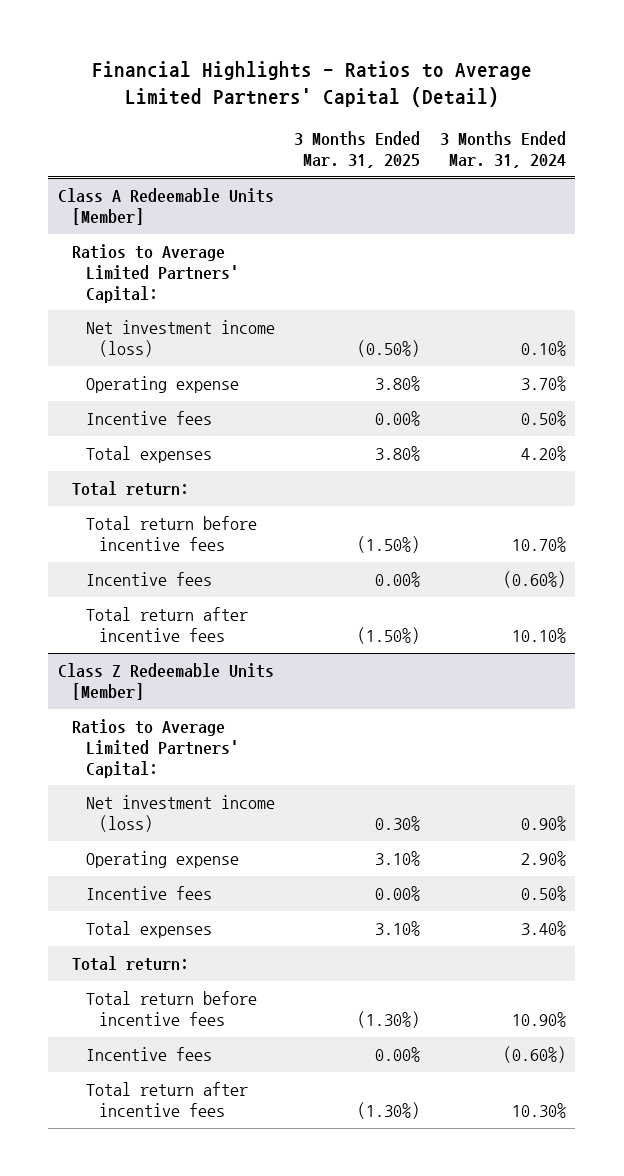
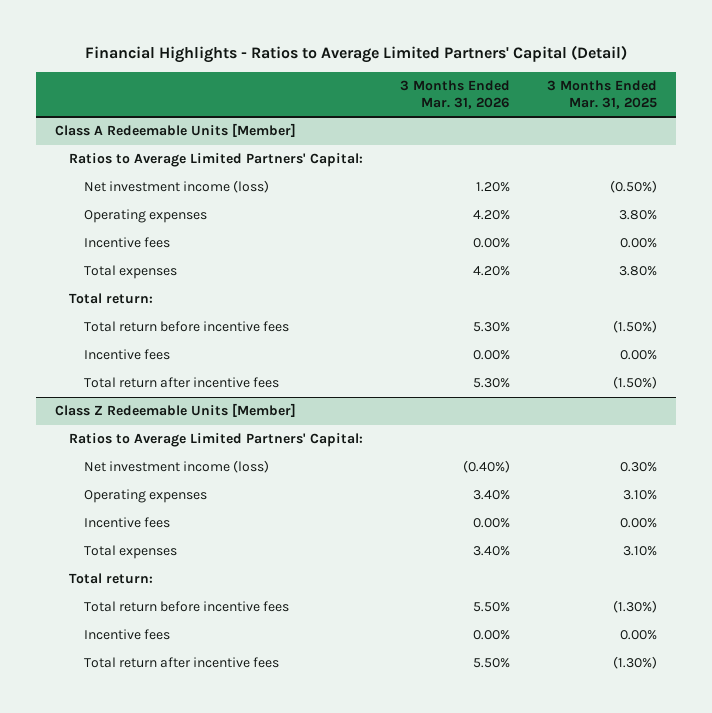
- | 3 Months Ended Mar. 31, 2025 | 3 Months Ended Mar. 31, 2024
+ | 3 Months Ended Mar. 31, 2026 | 3 Months Ended Mar. 31, 2025
@ Class A Redeemable Units [Member]
- Operating expense | 3.80% | 3.70%
+ Operating expenses | 4.20% | 3.80%
@ Class Z Redeemable Units [Member]
- Operating expense | 3.10% | 2.90%
+ Operating expenses | 3.40% | 3.10%

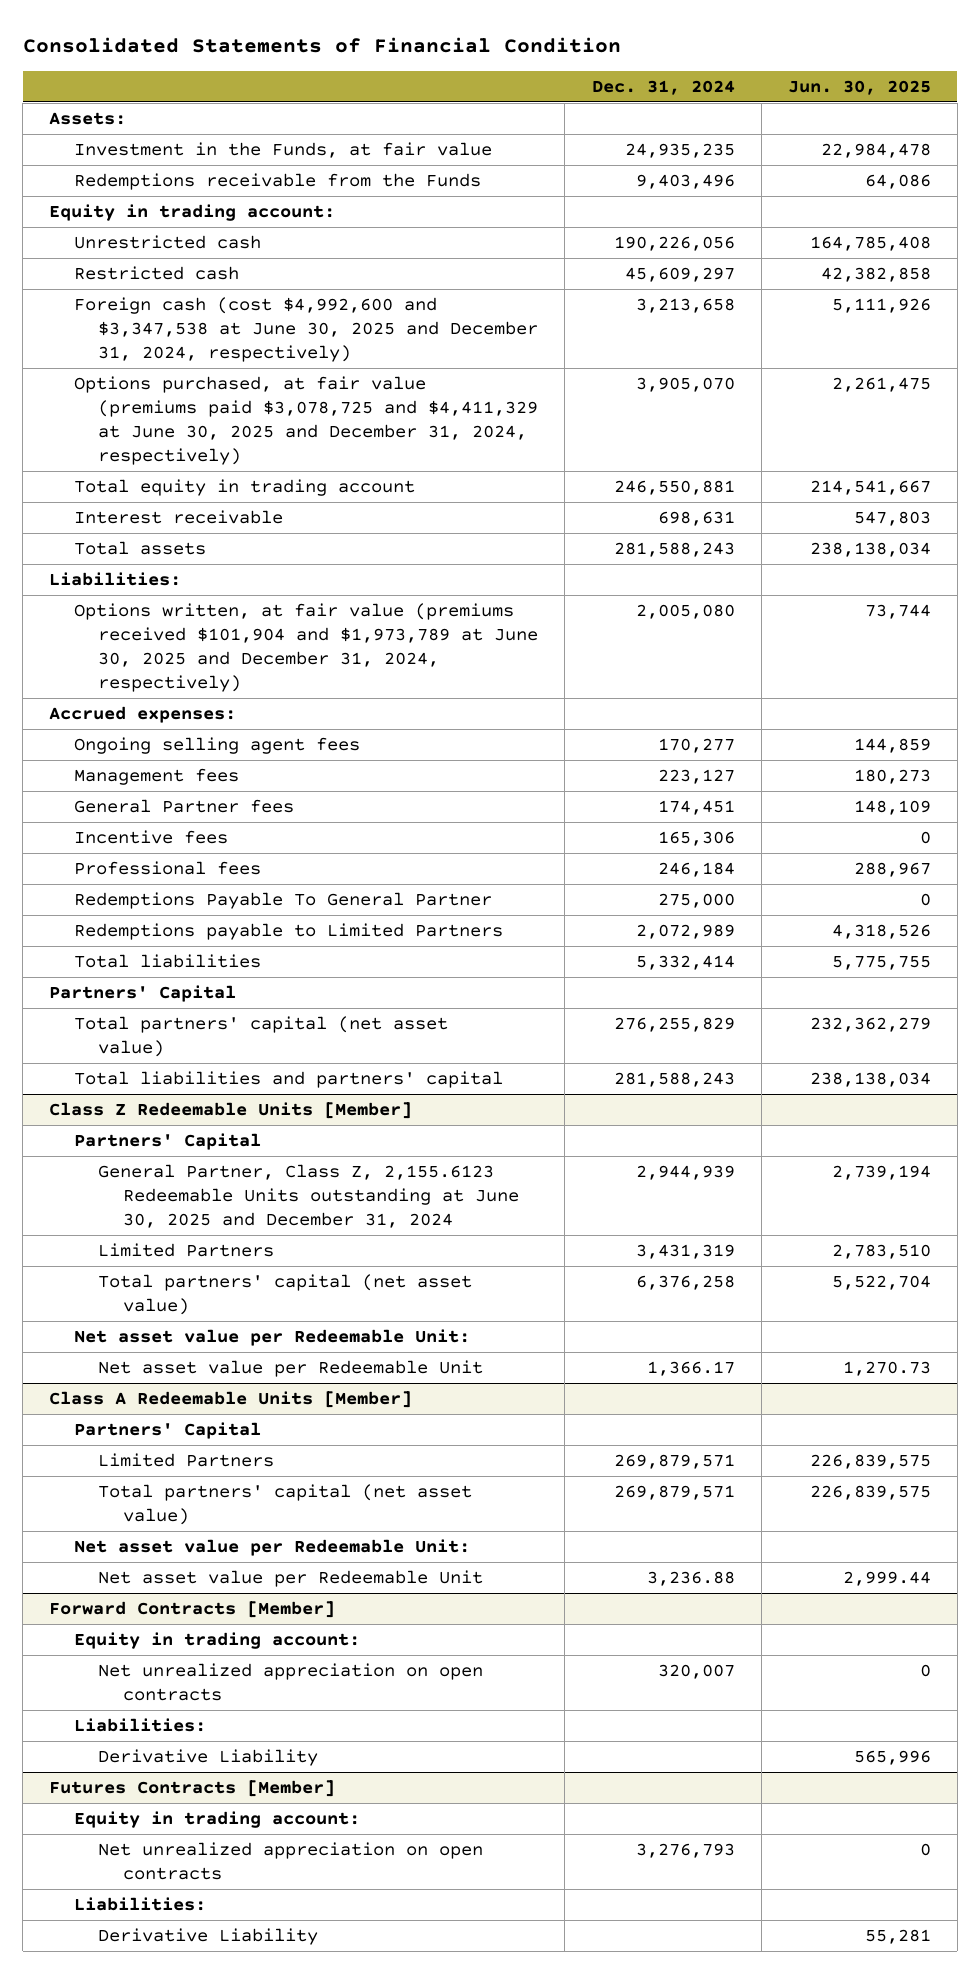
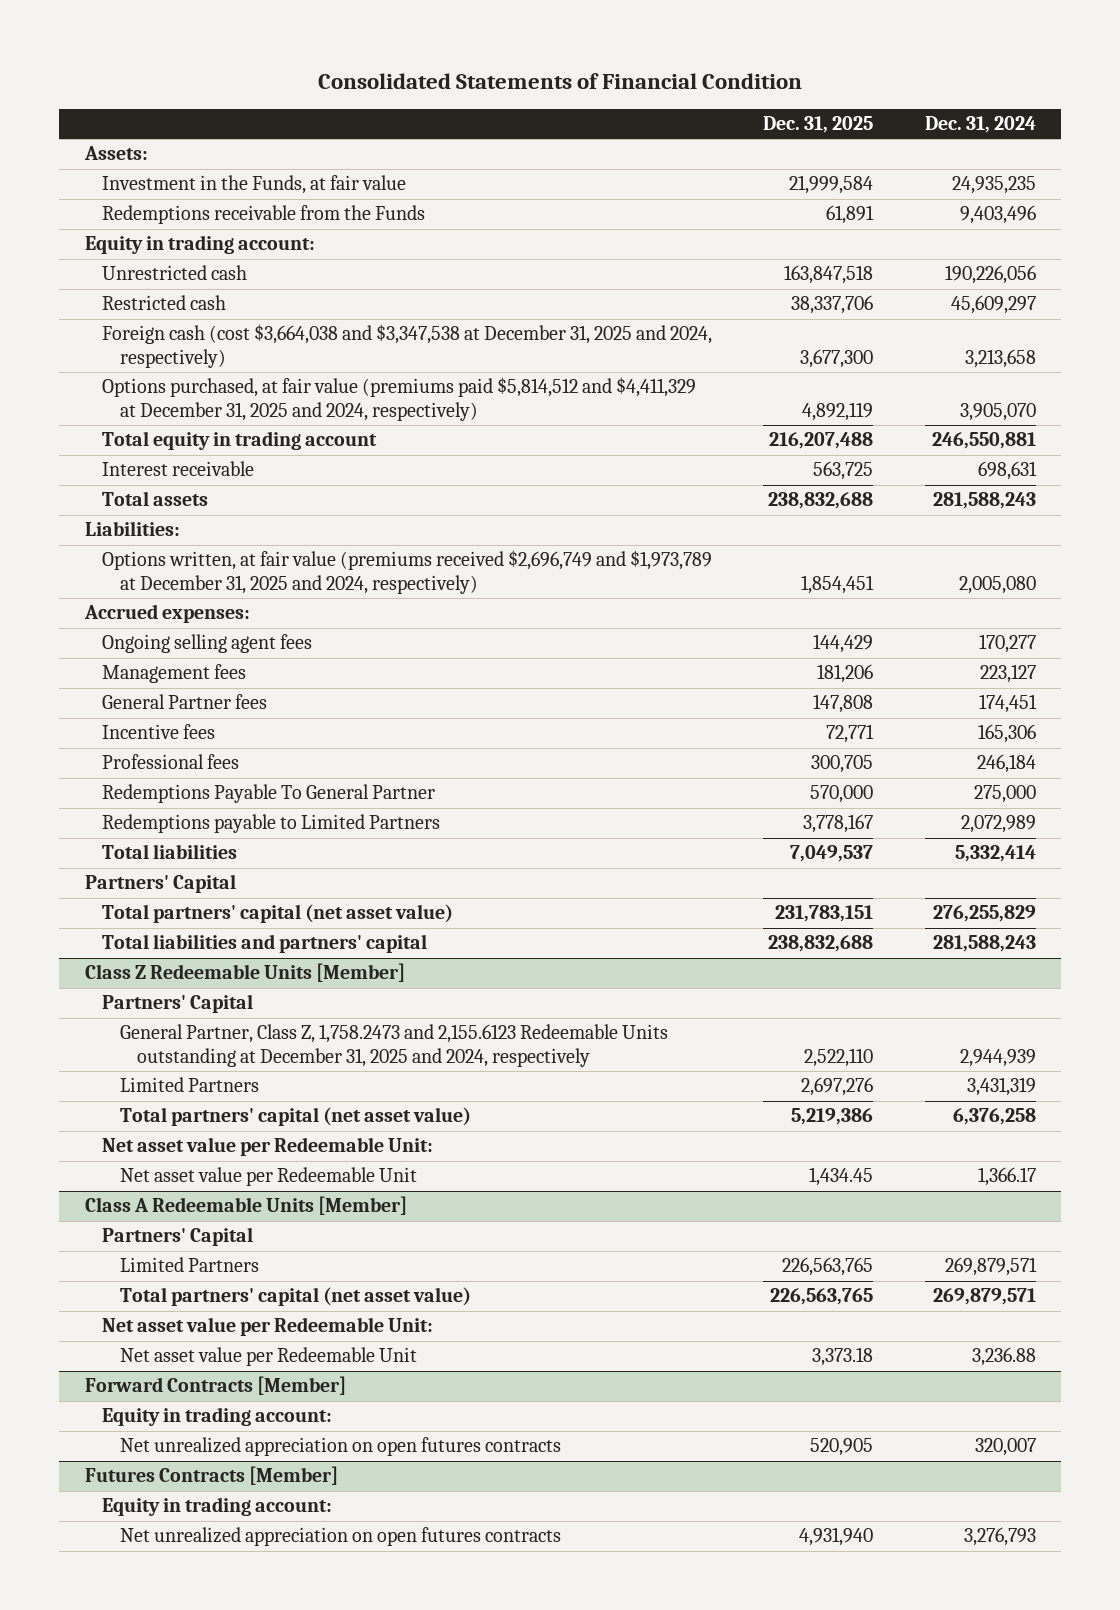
- | Dec. 31, 2024 | Jun. 30, 2025
+ | Dec. 31, 2025 | Dec. 31, 2024
- Foreign cash (cost $4,992,600 and $3,347,538 at June 30, 2025 and December 31, 2024, respectively) | 3,213,658 | 5,111,926
- Options purchased, at fair value (premiums paid $3,078,725 and $4,411,329 at June 30, 2025 and December 31, 2024, respectively) | 3,905,070 | 2,261,475
+ Foreign cash (cost $3,664,038 and $3,347,538 at December 31, 2025 and 2024, respectively) | 3,677,300 | 3,213,658
+ Options purchased, at fair value (premiums paid $5,814,512 and $4,411,329 at December 31, 2025 and 2024, respectively) | 4,892,119 | 3,905,070
- Options written, at fair value (premiums received $101,904 and $1,973,789 at June 30, 2025 and December 31, 2024, respectively) | 2,005,080 | 73,744
+ Options written, at fair value (premiums received $2,696,749 and $1,973,789 at December 31, 2025 and 2024, respectively) | 1,854,451 | 2,005,080
@ Class Z Redeemable Units [Member]
- General Partner, Class Z, 2,155.6123 Redeemable Units outstanding at June 30, 2025 and December 31, 2024 | 2,944,939 | 2,739,194
+ General Partner, Class Z, 1,758.2473 and 2,155.6123 Redeemable Units outstanding at December 31, 2025 and 2024, respectively | 2,522,110 | 2,944,939
@ Forward Contracts [Member]
- Net unrealized appreciation on open contracts | 320,007 | 0
- Liabilities:
- Derivative Liability | | 565,996
+ Net unrealized appreciation on open futures contracts | 520,905 | 320,007
@ Futures Contracts [Member]
- Net unrealized appreciation on open contracts | 3,276,793 | 0
- Liabilities:
- Derivative Liability | | 55,281
+ Net unrealized appreciation on open futures contracts | 4,931,940 | 3,276,793

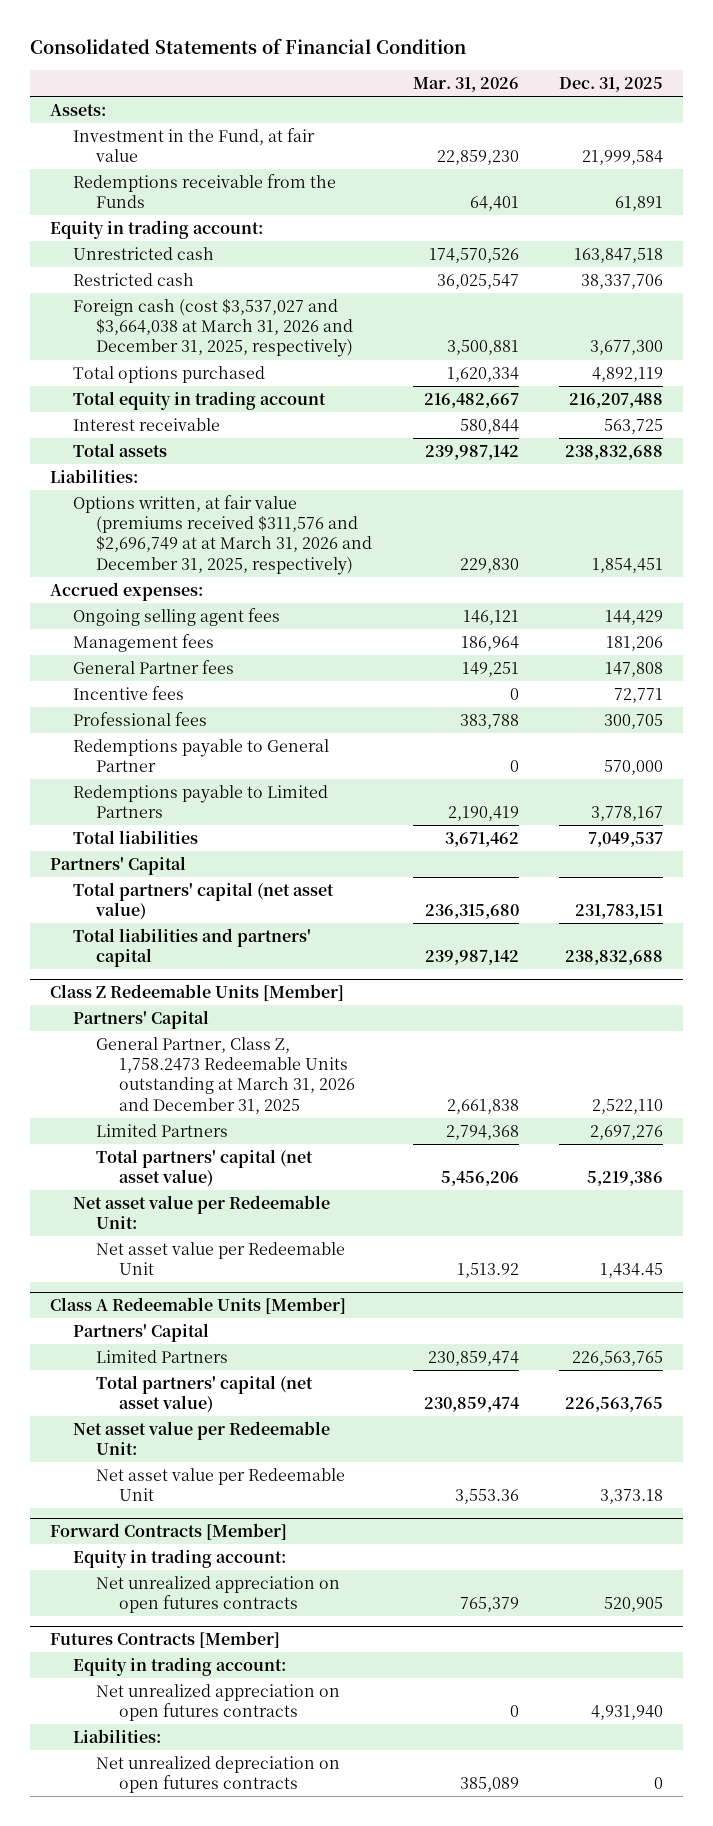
- | Dec. 31, 2025 | Dec. 31, 2024
+ | Mar. 31, 2026 | Dec. 31, 2025
- Investment in the Funds, at fair value | 21,999,584 | 24,935,235
+ Investment in the Fund, at fair value | 22,859,230 | 21,999,584
- Foreign cash (cost $3,664,038 and $3,347,538 at December 31, 2025 and 2024, respectively) | 3,677,300 | 3,213,658
- Options purchased, at fair value (premiums paid $5,814,512 and $4,411,329 at December 31, 2025 and 2024, respectively) | 4,892,119 | 3,905,070
+ Foreign cash (cost $3,537,027 and $3,664,038 at March 31, 2026 and December 31, 2025, respectively) | 3,500,881 | 3,677,300
+ Total options purchased | 1,620,334 | 4,892,119
- Options written, at fair value (premiums received $2,696,749 and $1,973,789 at December 31, 2025 and 2024, respectively) | 1,854,451 | 2,005,080
+ Options written, at fair value (premiums received $311,576 and $2,696,749 at at March 31, 2026 and December 31, 2025, respectively) | 229,830 | 1,854,451
- Redemptions Payable To General Partner | 570,000 | 275,000
+ Redemptions payable to General Partner | 0 | 570,000
@ Class Z Redeemable Units [Member]
- General Partner, Class Z, 1,758.2473 and 2,155.6123 Redeemable Units outstanding at December 31, 2025 and 2024, respectively | 2,522,110 | 2,944,939
+ General Partner, Class Z, 1,758.2473 Redeemable Units outstanding at March 31, 2026 and December 31, 2025 | 2,661,838 | 2,522,110
@ Futures Contracts [Member]
+ Liabilities:
+ Net unrealized depreciation on open futures contracts | 385,089 | 0

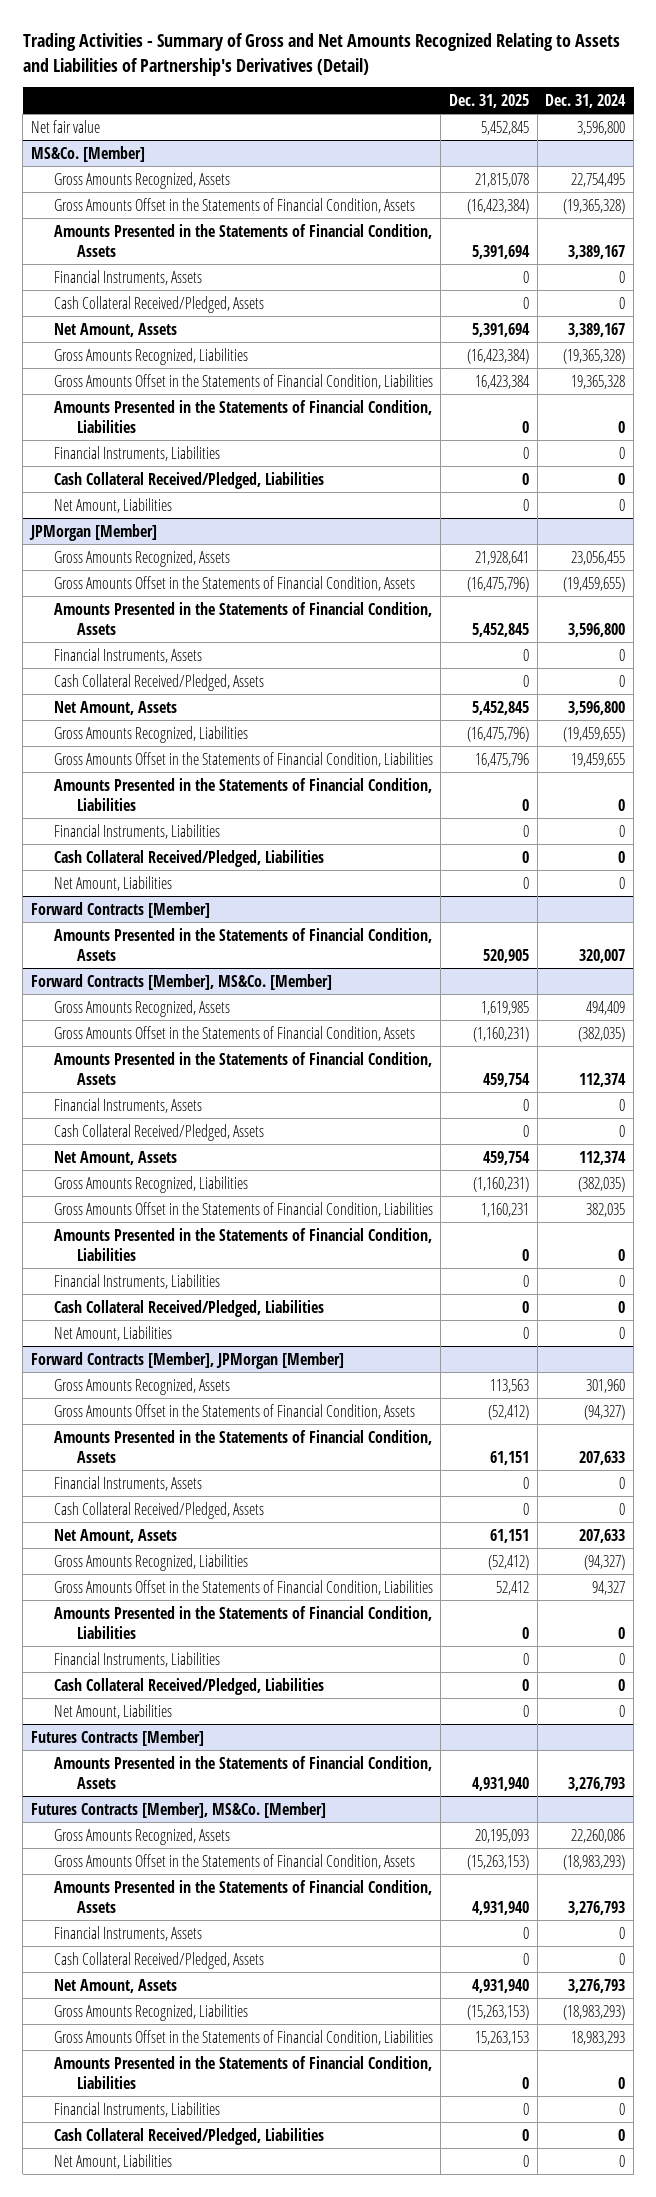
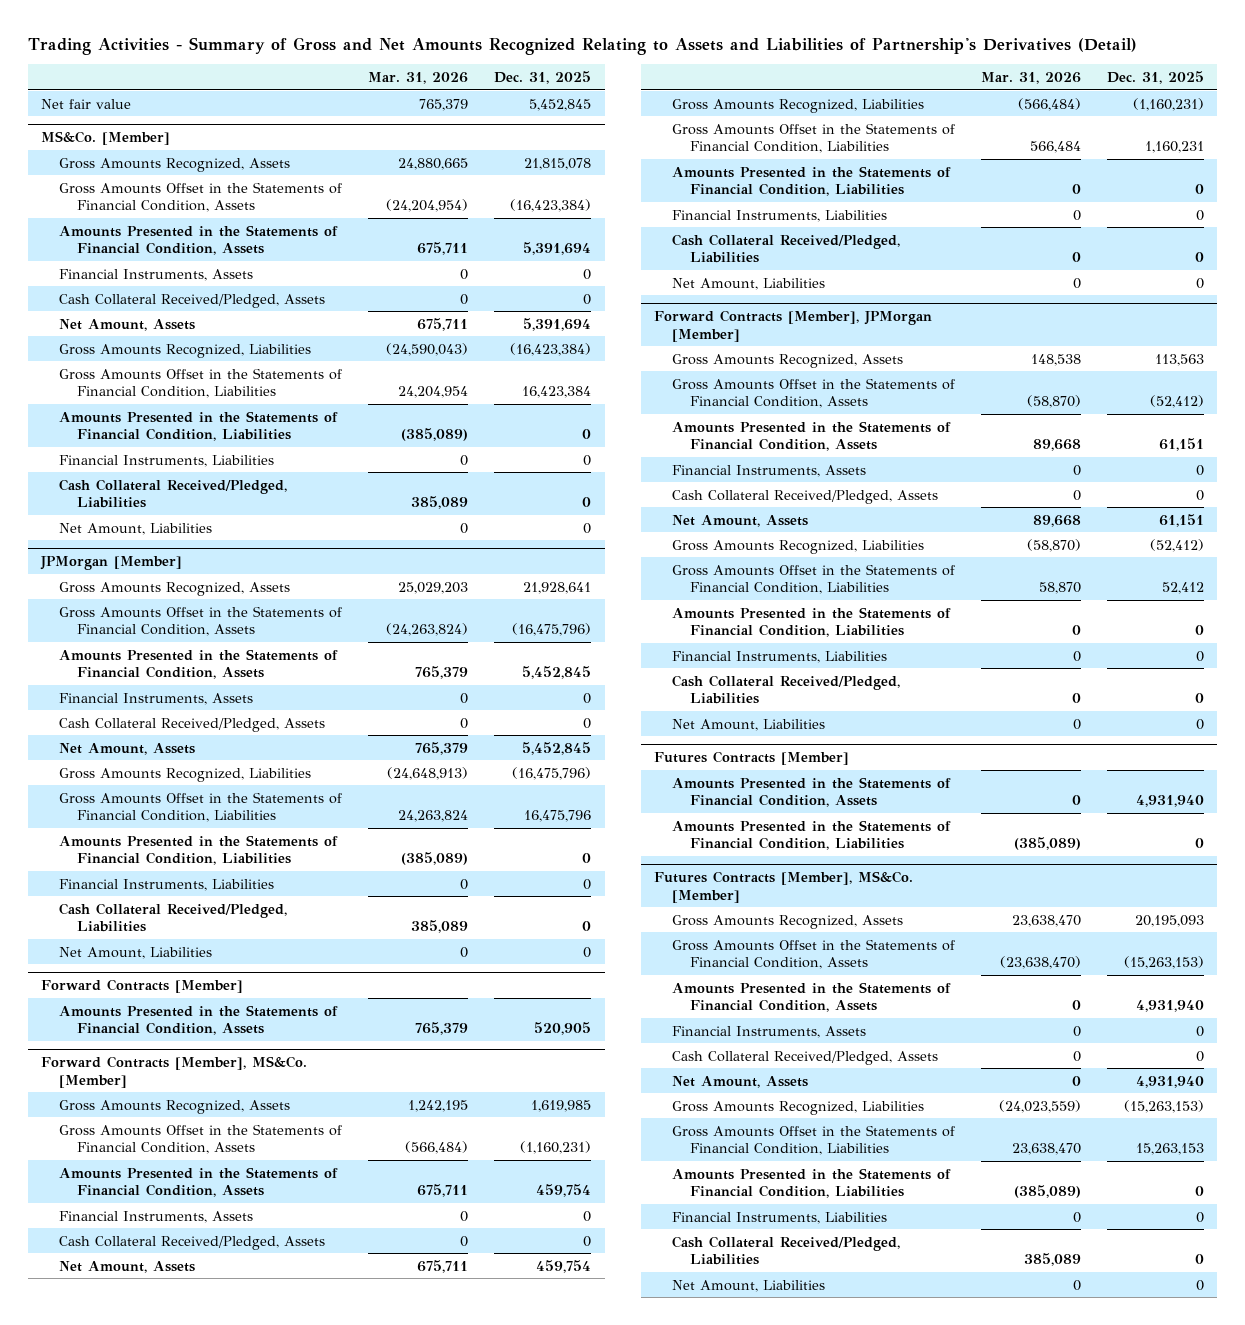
- | Dec. 31, 2025 | Dec. 31, 2024
+ | Mar. 31, 2026 | Dec. 31, 2025
@ Futures Contracts [Member]
+ Amounts Presented in the Statements of Financial Condition, Liabilities | (385,089) | 0

